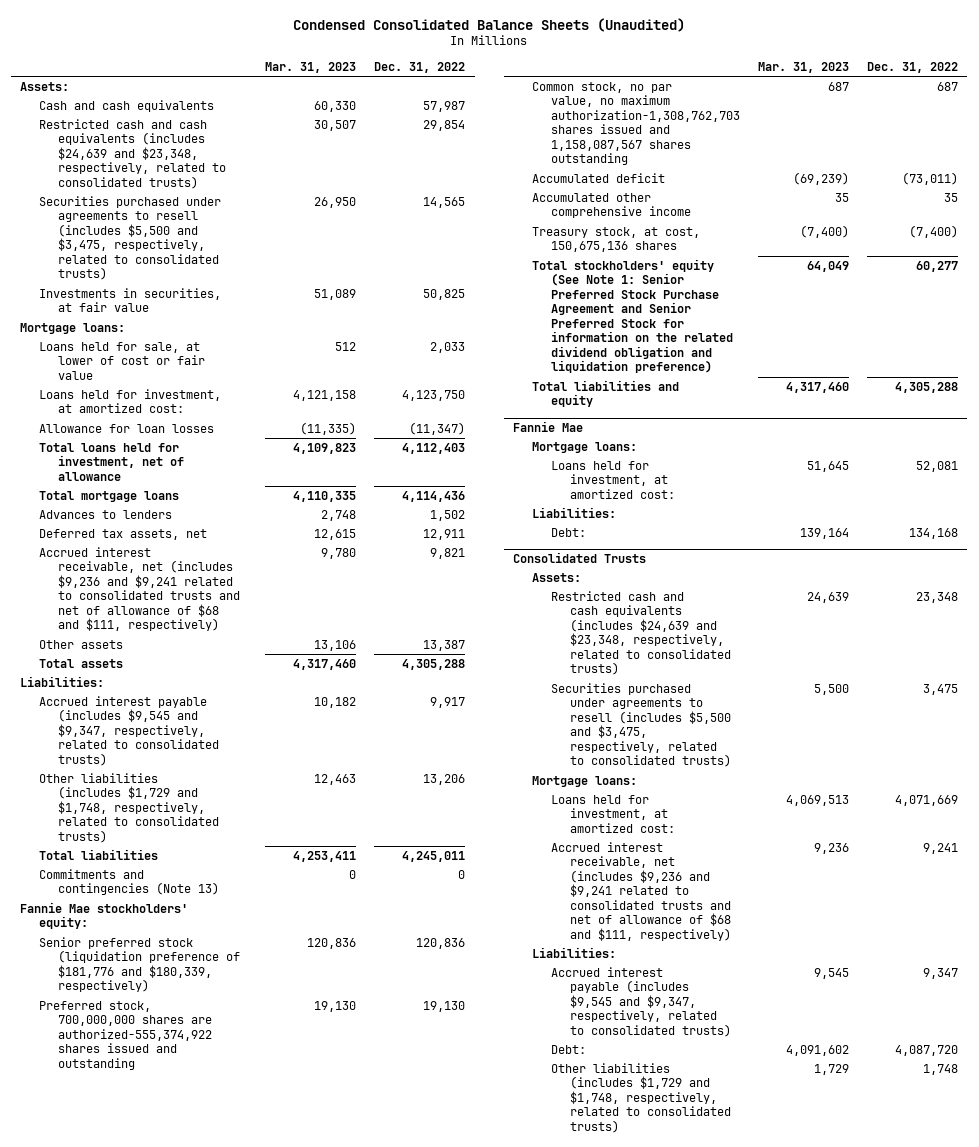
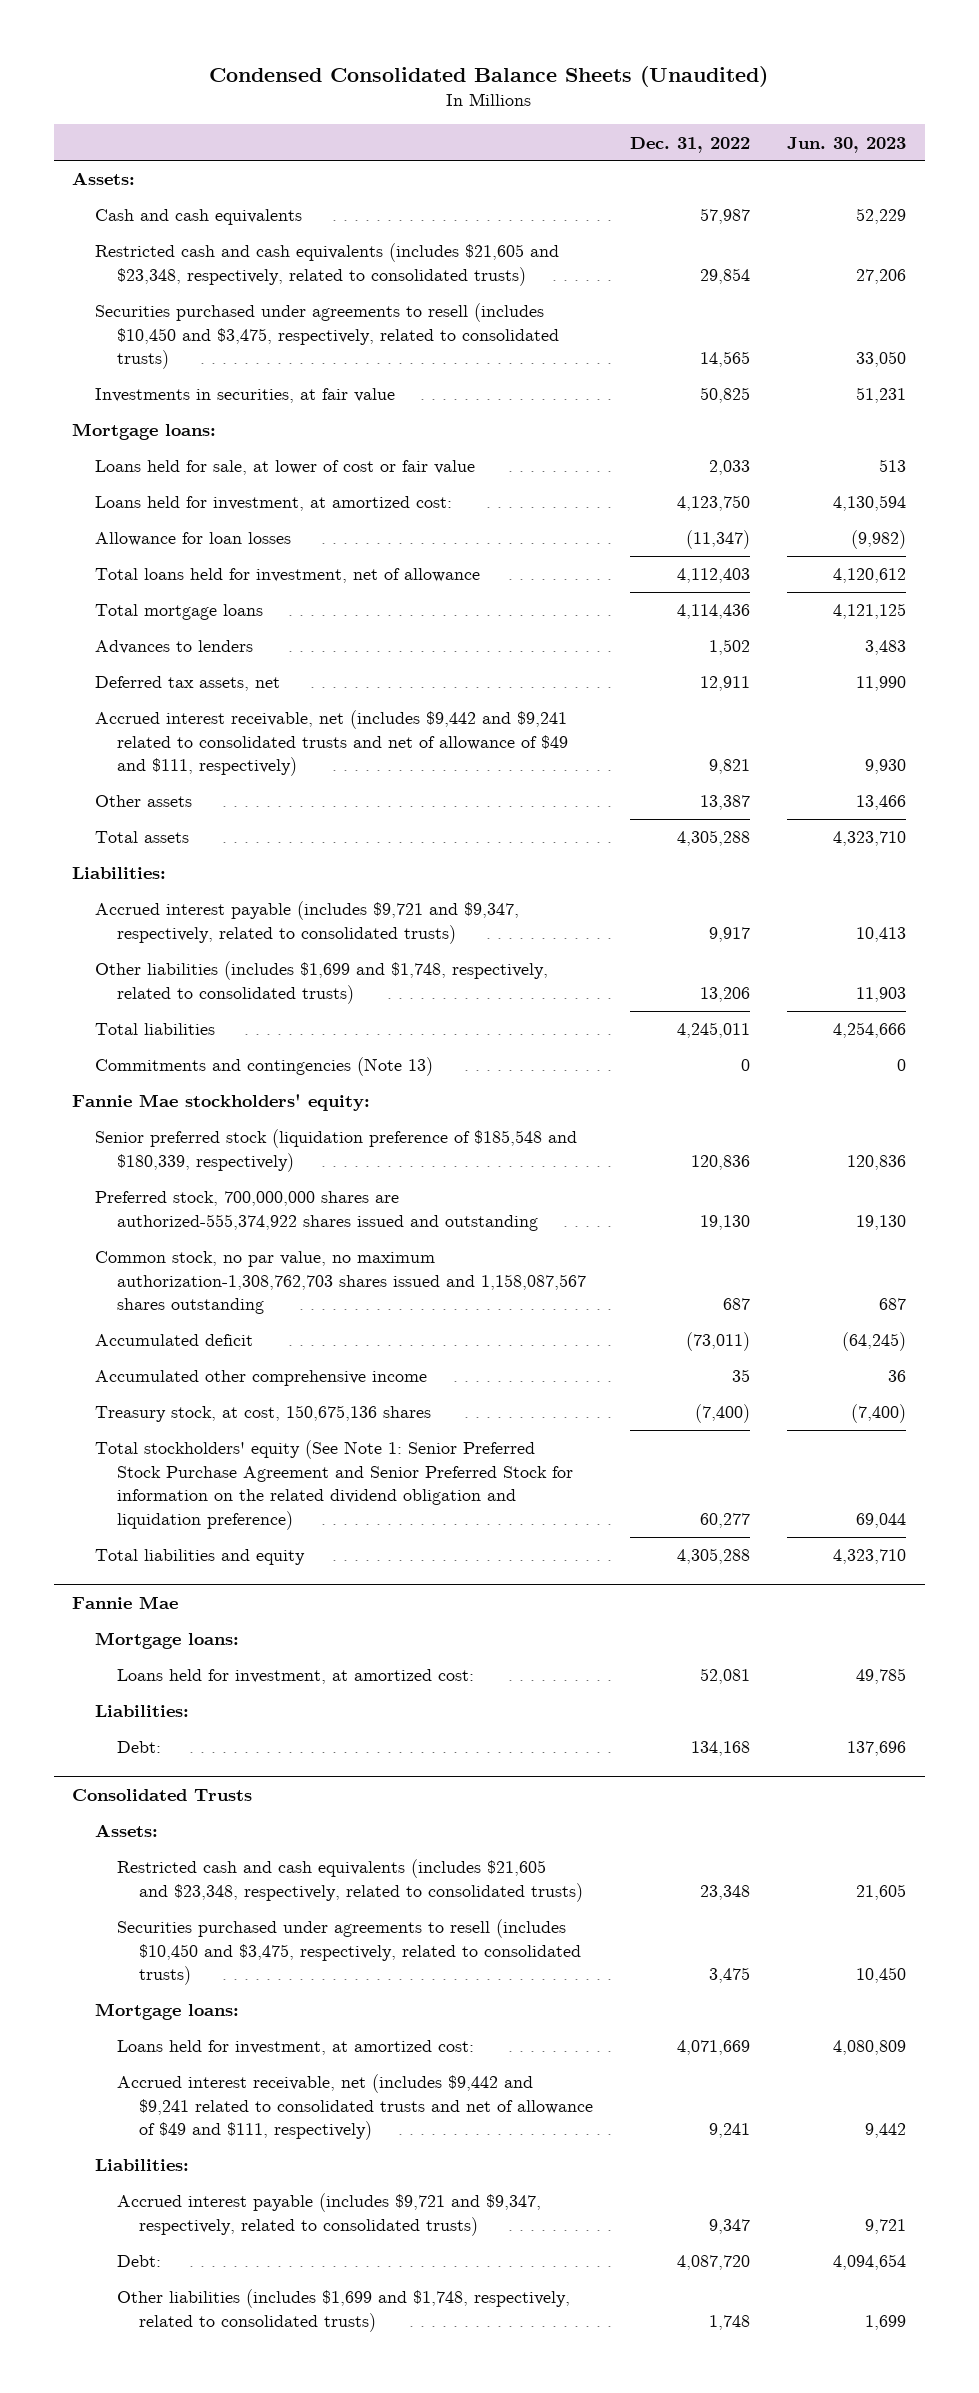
- | Mar. 31, 2023 | Dec. 31, 2022
+ | Dec. 31, 2022 | Jun. 30, 2023
- Restricted cash and cash equivalents (includes $24,639 and $23,348, respectively, related to consolidated trusts) | 30,507 | 29,854
- Securities purchased under agreements to resell (includes $5,500 and $3,475, respectively, related to consolidated trusts) | 26,950 | 14,565
+ Restricted cash and cash equivalents (includes $21,605 and $23,348, respectively, related to consolidated trusts) | 29,854 | 27,206
+ Securities purchased under agreements to resell (includes $10,450 and $3,475, respectively, related to consolidated trusts) | 14,565 | 33,050
- Accrued interest receivable, net (includes $9,236 and $9,241 related to consolidated trusts and net of allowance of $68 and $111, respectively) | 9,780 | 9,821
+ Accrued interest receivable, net (includes $9,442 and $9,241 related to consolidated trusts and net of allowance of $49 and $111, respectively) | 9,821 | 9,930
- Accrued interest payable (includes $9,545 and $9,347, respectively, related to consolidated trusts) | 10,182 | 9,917
- Other liabilities (includes $1,729 and $1,748, respectively, related to consolidated trusts) | 12,463 | 13,206
+ Accrued interest payable (includes $9,721 and $9,347, respectively, related to consolidated trusts) | 9,917 | 10,413
+ Other liabilities (includes $1,699 and $1,748, respectively, related to consolidated trusts) | 13,206 | 11,903
- Senior preferred stock (liquidation preference of $181,776 and $180,339, respectively) | 120,836 | 120,836
+ Senior preferred stock (liquidation preference of $185,548 and $180,339, respectively) | 120,836 | 120,836
@ Consolidated Trusts
- Restricted cash and cash equivalents (includes $24,639 and $23,348, respectively, related to consolidated trusts) | 24,639 | 23,348
- Securities purchased under agreements to resell (includes $5,500 and $3,475, respectively, related to consolidated trusts) | 5,500 | 3,475
+ Restricted cash and cash equivalents (includes $21,605 and $23,348, respectively, related to consolidated trusts) | 23,348 | 21,605
+ Securities purchased under agreements to resell (includes $10,450 and $3,475, respectively, related to consolidated trusts) | 3,475 | 10,450
- Accrued interest receivable, net (includes $9,236 and $9,241 related to consolidated trusts and net of allowance of $68 and $111, respectively) | 9,236 | 9,241
+ Accrued interest receivable, net (includes $9,442 and $9,241 related to consolidated trusts and net of allowance of $49 and $111, respectively) | 9,241 | 9,442
- Accrued interest payable (includes $9,545 and $9,347, respectively, related to consolidated trusts) | 9,545 | 9,347
+ Accrued interest payable (includes $9,721 and $9,347, respectively, related to consolidated trusts) | 9,347 | 9,721
- Other liabilities (includes $1,729 and $1,748, respectively, related to consolidated trusts) | 1,729 | 1,748
+ Other liabilities (includes $1,699 and $1,748, respectively, related to consolidated trusts) | 1,748 | 1,699

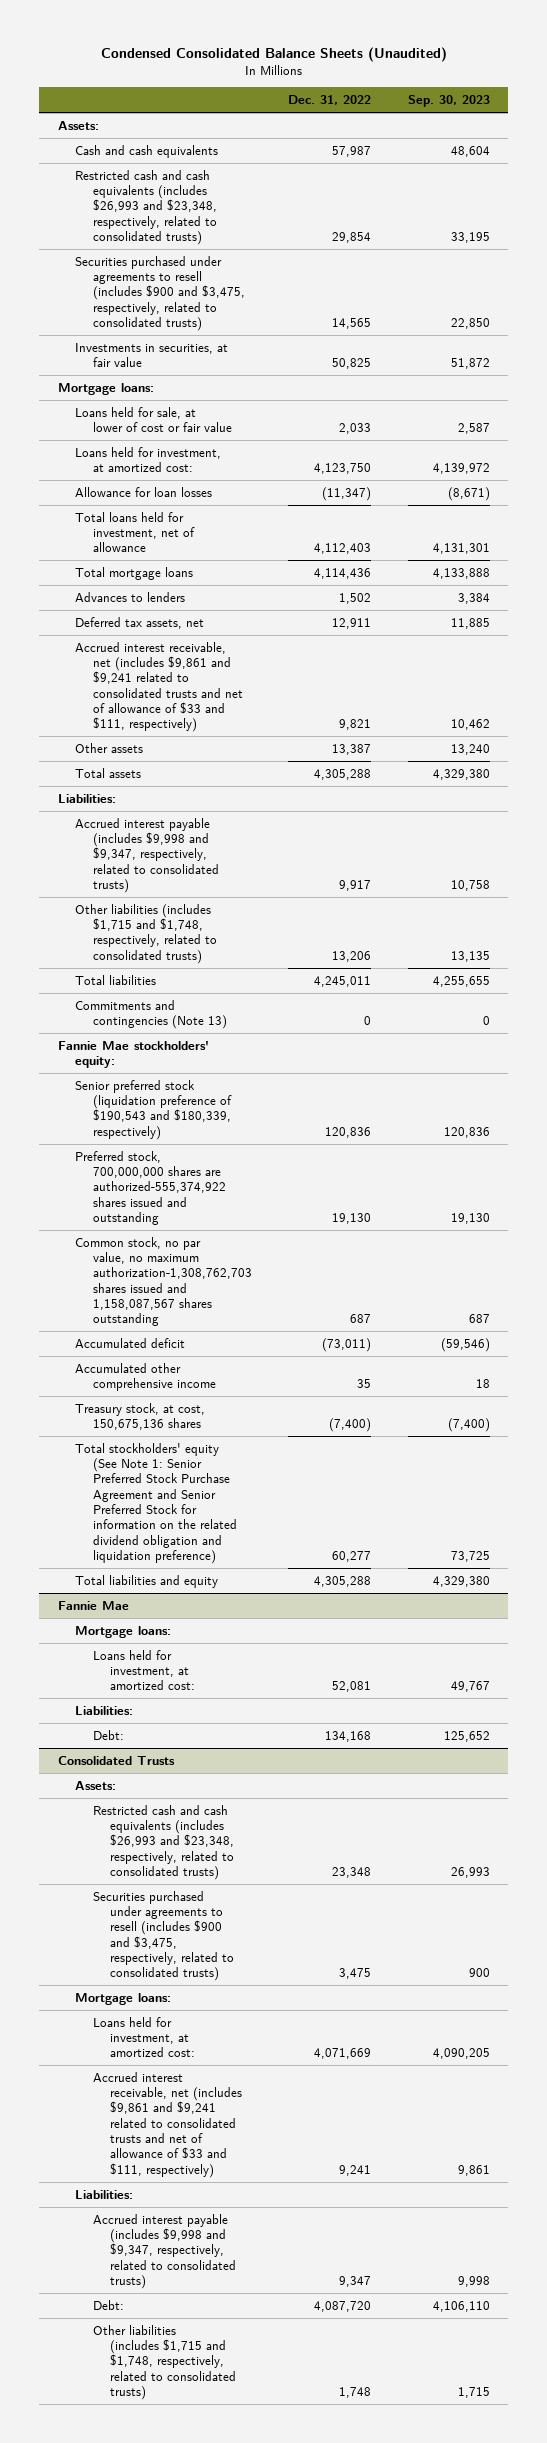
- | Dec. 31, 2022 | Jun. 30, 2023
+ | Dec. 31, 2022 | Sep. 30, 2023
- Restricted cash and cash equivalents (includes $21,605 and $23,348, respectively, related to consolidated trusts) | 29,854 | 27,206
- Securities purchased under agreements to resell (includes $10,450 and $3,475, respectively, related to consolidated trusts) | 14,565 | 33,050
+ Restricted cash and cash equivalents (includes $26,993 and $23,348, respectively, related to consolidated trusts) | 29,854 | 33,195
+ Securities purchased under agreements to resell (includes $900 and $3,475, respectively, related to consolidated trusts) | 14,565 | 22,850
- Accrued interest receivable, net (includes $9,442 and $9,241 related to consolidated trusts and net of allowance of $49 and $111, respectively) | 9,821 | 9,930
+ Accrued interest receivable, net (includes $9,861 and $9,241 related to consolidated trusts and net of allowance of $33 and $111, respectively) | 9,821 | 10,462
- Accrued interest payable (includes $9,721 and $9,347, respectively, related to consolidated trusts) | 9,917 | 10,413
- Other liabilities (includes $1,699 and $1,748, respectively, related to consolidated trusts) | 13,206 | 11,903
+ Accrued interest payable (includes $9,998 and $9,347, respectively, related to consolidated trusts) | 9,917 | 10,758
+ Other liabilities (includes $1,715 and $1,748, respectively, related to consolidated trusts) | 13,206 | 13,135
- Senior preferred stock (liquidation preference of $185,548 and $180,339, respectively) | 120,836 | 120,836
+ Senior preferred stock (liquidation preference of $190,543 and $180,339, respectively) | 120,836 | 120,836
@ Consolidated Trusts
- Restricted cash and cash equivalents (includes $21,605 and $23,348, respectively, related to consolidated trusts) | 23,348 | 21,605
- Securities purchased under agreements to resell (includes $10,450 and $3,475, respectively, related to consolidated trusts) | 3,475 | 10,450
+ Restricted cash and cash equivalents (includes $26,993 and $23,348, respectively, related to consolidated trusts) | 23,348 | 26,993
+ Securities purchased under agreements to resell (includes $900 and $3,475, respectively, related to consolidated trusts) | 3,475 | 900
- Accrued interest receivable, net (includes $9,442 and $9,241 related to consolidated trusts and net of allowance of $49 and $111, respectively) | 9,241 | 9,442
+ Accrued interest receivable, net (includes $9,861 and $9,241 related to consolidated trusts and net of allowance of $33 and $111, respectively) | 9,241 | 9,861
- Accrued interest payable (includes $9,721 and $9,347, respectively, related to consolidated trusts) | 9,347 | 9,721
+ Accrued interest payable (includes $9,998 and $9,347, respectively, related to consolidated trusts) | 9,347 | 9,998
- Other liabilities (includes $1,699 and $1,748, respectively, related to consolidated trusts) | 1,748 | 1,699
+ Other liabilities (includes $1,715 and $1,748, respectively, related to consolidated trusts) | 1,748 | 1,715

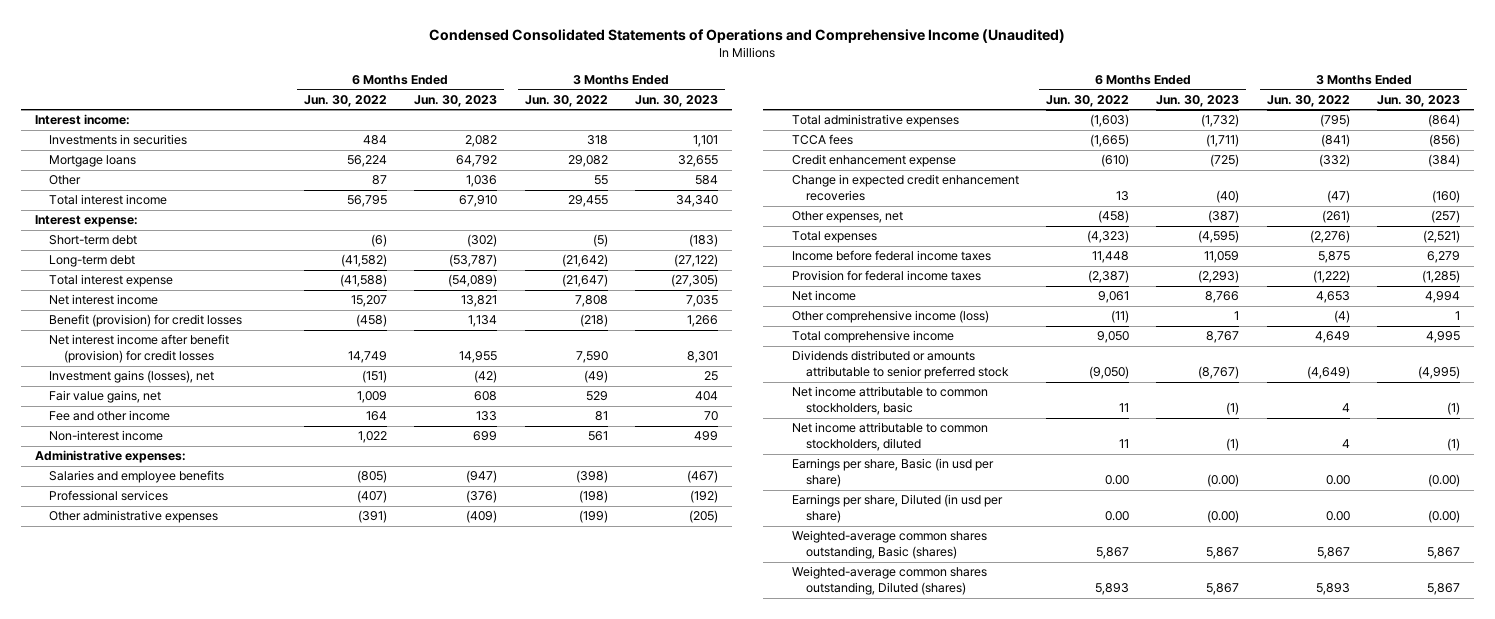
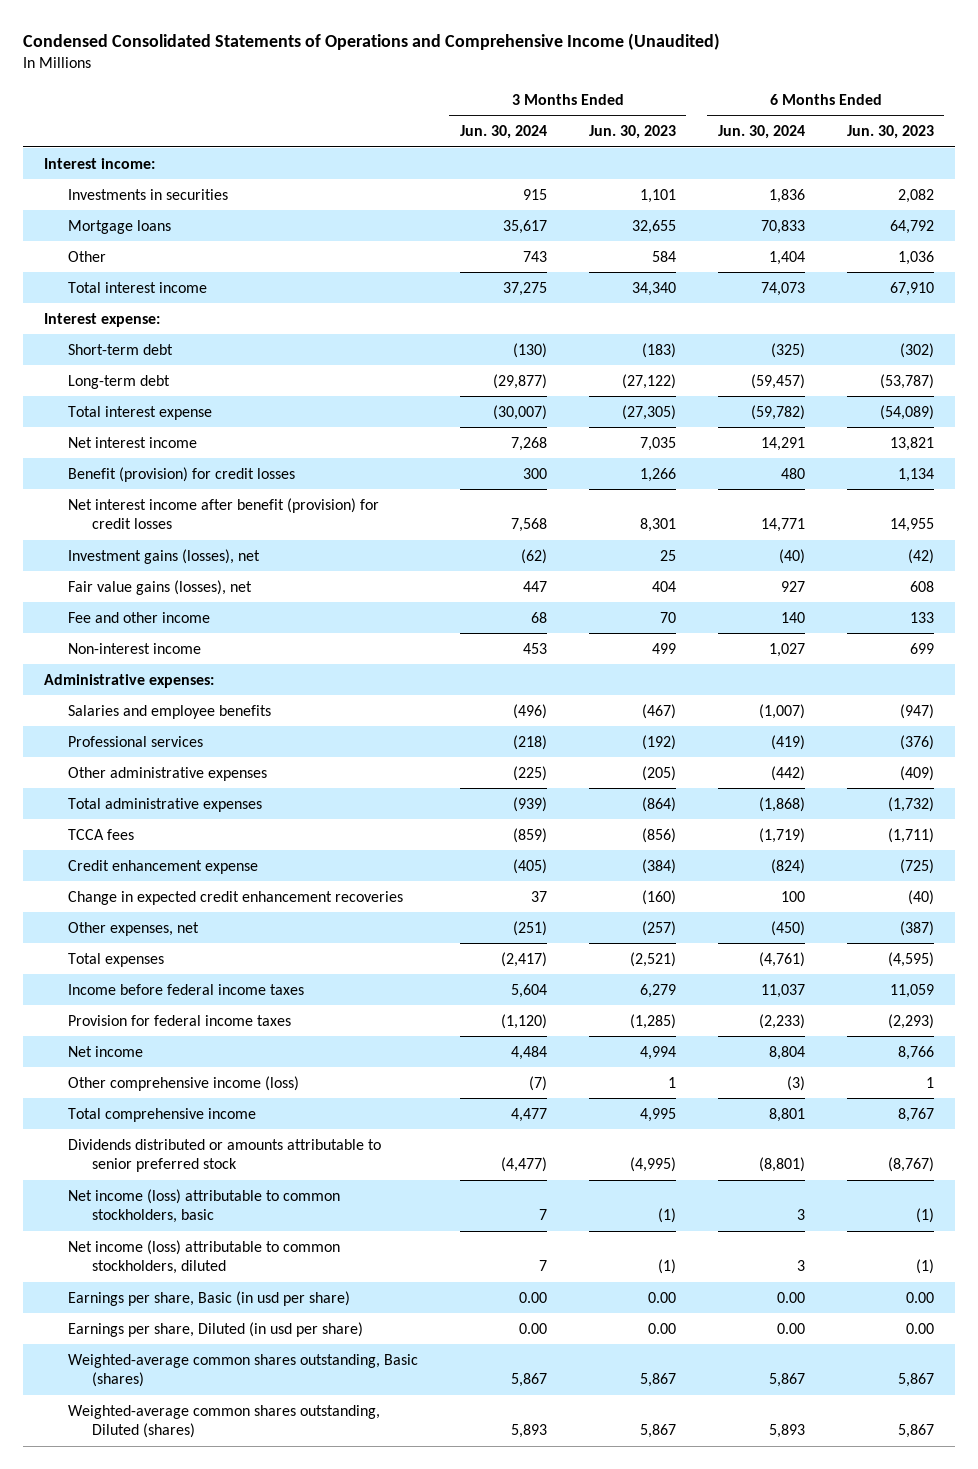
- | 6 Months Ended Jun. 30, 2022 | 6 Months Ended Jun. 30, 2023 | 3 Months Ended Jun. 30, 2022 | 3 Months Ended Jun. 30, 2023
+ | 3 Months Ended Jun. 30, 2024 | 3 Months Ended Jun. 30, 2023 | 6 Months Ended Jun. 30, 2024 | 6 Months Ended Jun. 30, 2023
- Fair value gains, net | 1,009 | 608 | 529 | 404
+ Fair value gains (losses), net | 447 | 404 | 927 | 608
- Net income attributable to common stockholders, basic | 11 | (1) | 4 | (1)
- Net income attributable to common stockholders, diluted | 11 | (1) | 4 | (1)
- Earnings per share, Basic (in usd per share) | 0.00 | (0.00) | 0.00 | (0.00)
- Earnings per share, Diluted (in usd per share) | 0.00 | (0.00) | 0.00 | (0.00)
+ Net income (loss) attributable to common stockholders, basic | 7 | (1) | 3 | (1)
+ Net income (loss) attributable to common stockholders, diluted | 7 | (1) | 3 | (1)
+ Earnings per share, Basic (in usd per share) | 0.00 | 0.00 | 0.00 | 0.00
+ Earnings per share, Diluted (in usd per share) | 0.00 | 0.00 | 0.00 | 0.00

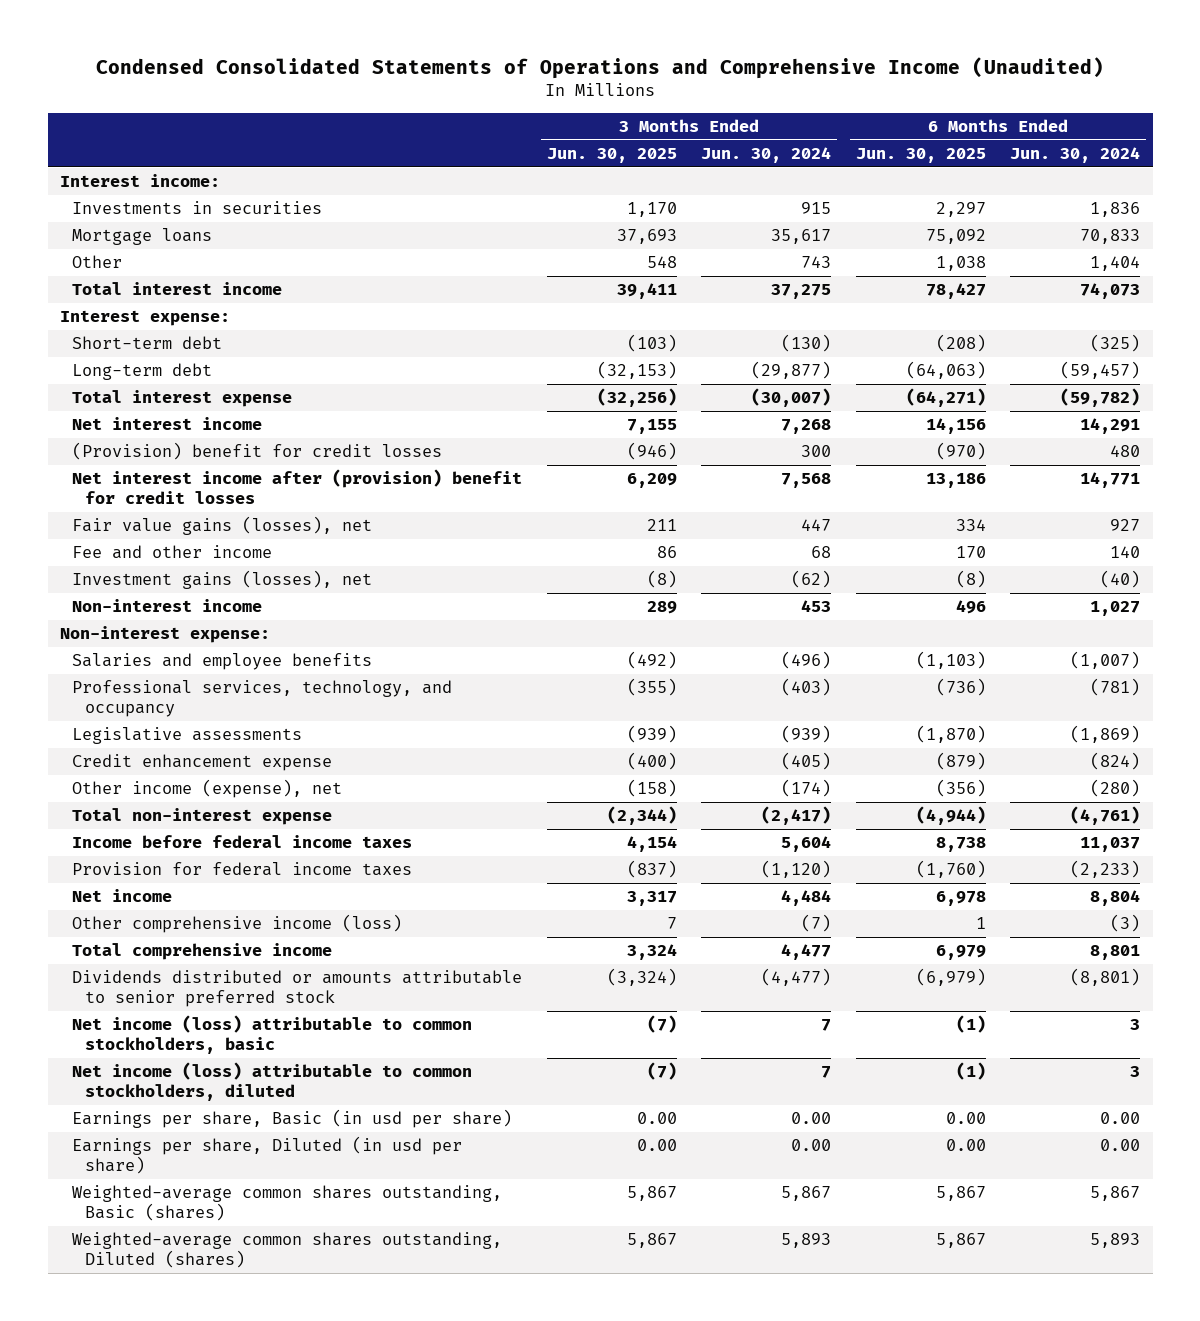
- | 3 Months Ended Jun. 30, 2024 | 3 Months Ended Jun. 30, 2023 | 6 Months Ended Jun. 30, 2024 | 6 Months Ended Jun. 30, 2023
+ | 3 Months Ended Jun. 30, 2025 | 3 Months Ended Jun. 30, 2024 | 6 Months Ended Jun. 30, 2025 | 6 Months Ended Jun. 30, 2024
- Benefit (provision) for credit losses | 300 | 1,266 | 480 | 1,134
- Net interest income after benefit (provision) for credit losses | 7,568 | 8,301 | 14,771 | 14,955
+ (Provision) benefit for credit losses | (946) | 300 | (970) | 480
+ Net interest income after (provision) benefit for credit losses | 6,209 | 7,568 | 13,186 | 14,771
moved down: Investment gains (losses), net | (8) | (62) | (8) | (40)
- Administrative expenses:
+ Non-interest expense:
- Professional services | (218) | (192) | (419) | (376)
- Other administrative expenses | (225) | (205) | (442) | (409)
- Total administrative expenses | (939) | (864) | (1,868) | (1,732)
- TCCA fees | (859) | (856) | (1,719) | (1,711)
+ Professional services, technology, and occupancy | (355) | (403) | (736) | (781)
+ Legislative assessments | (939) | (939) | (1,870) | (1,869)
- Change in expected credit enhancement recoveries | 37 | (160) | 100 | (40)
- Other expenses, net | (251) | (257) | (450) | (387)
- Total expenses | (2,417) | (2,521) | (4,761) | (4,595)
+ Other income (expense), net | (158) | (174) | (356) | (280)
+ Total non-interest expense | (2,344) | (2,417) | (4,944) | (4,761)

